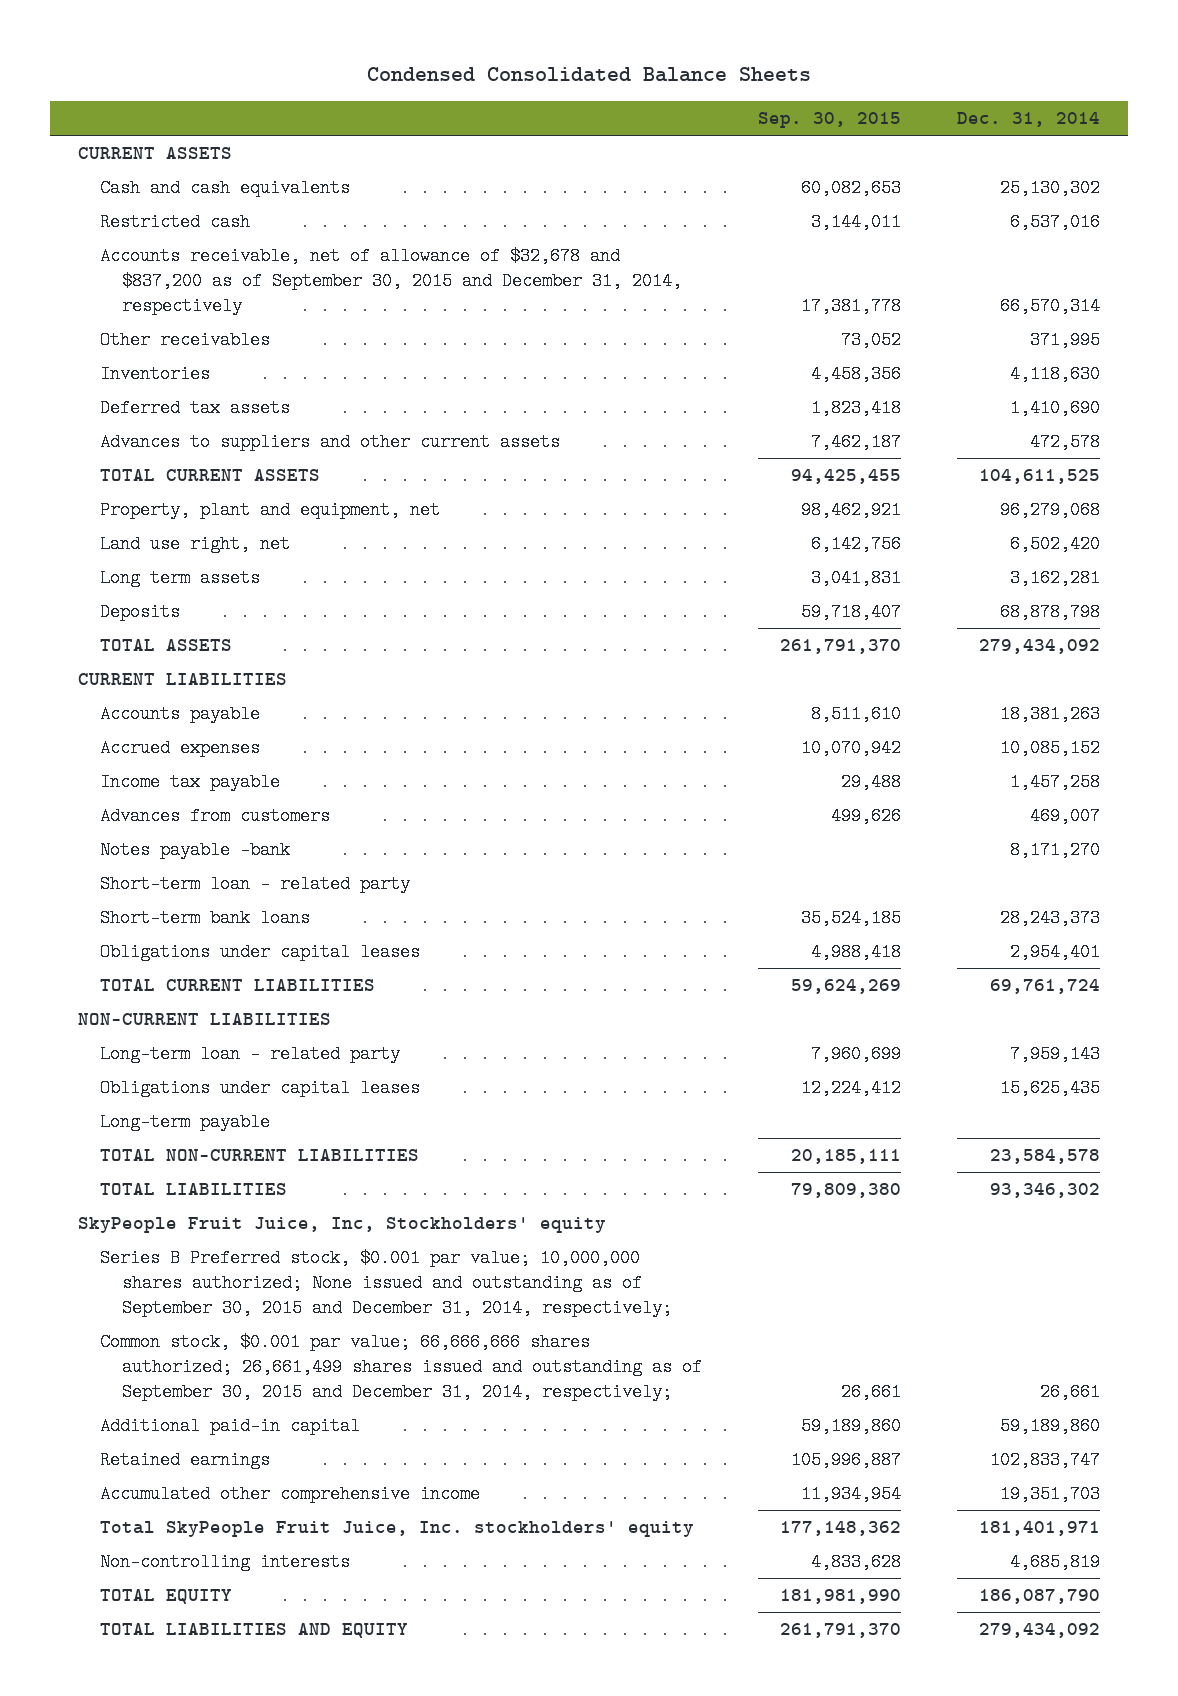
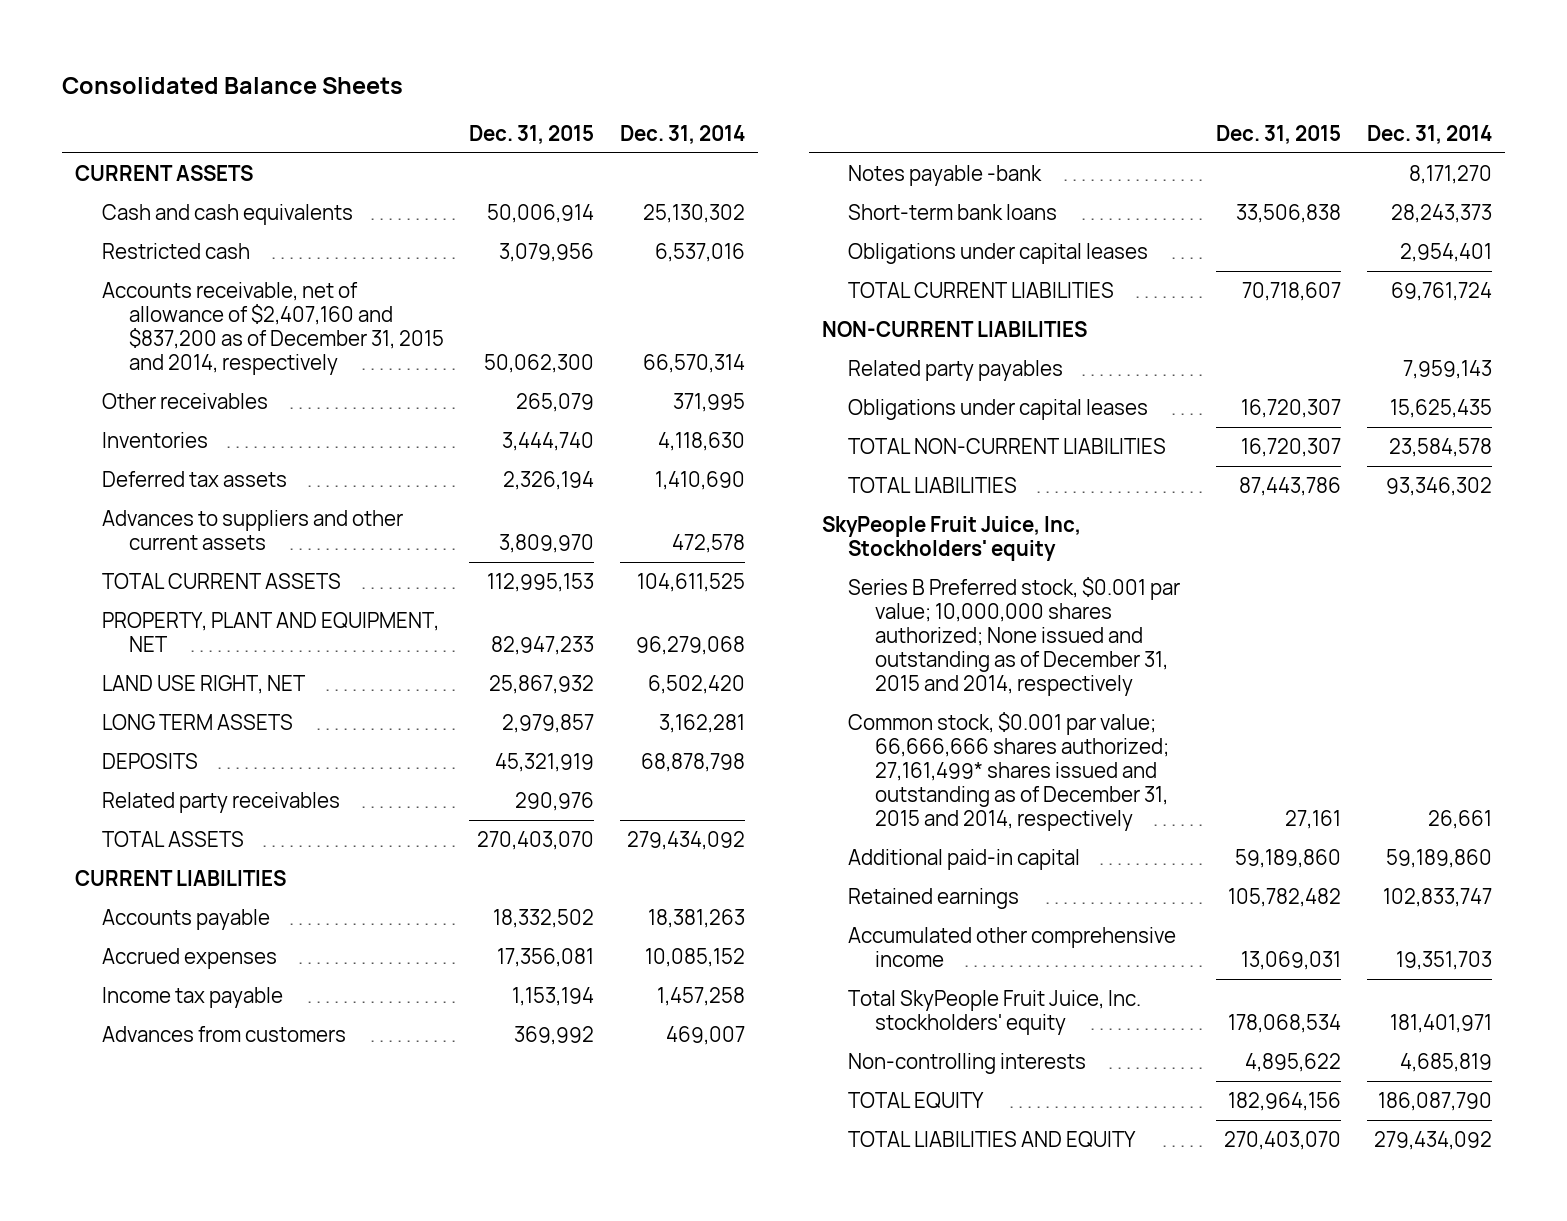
- Condensed Consolidated Balance Sheets
+ Consolidated Balance Sheets
- | Sep. 30, 2015 | Dec. 31, 2014
+ | Dec. 31, 2015 | Dec. 31, 2014
- Accounts receivable, net of allowance of $32,678 and $837,200 as of September 30, 2015 and December 31, 2014, respectively | 17,381,778 | 66,570,314
+ Accounts receivable, net of allowance of $2,407,160 and $837,200 as of December 31, 2015 and 2014, respectively | 50,062,300 | 66,570,314
- Property, plant and equipment, net | 98,462,921 | 96,279,068
- Land use right, net | 6,142,756 | 6,502,420
- Long term assets | 3,041,831 | 3,162,281
- Deposits | 59,718,407 | 68,878,798
+ PROPERTY, PLANT AND EQUIPMENT, NET | 82,947,233 | 96,279,068
+ LAND USE RIGHT, NET | 25,867,932 | 6,502,420
+ LONG TERM ASSETS | 2,979,857 | 3,162,281
+ DEPOSITS | 45,321,919 | 68,878,798
+ Related party receivables | 290,976 |
- Short-term loan - related party
- Long-term loan - related party | 7,960,699 | 7,959,143
+ Related party payables | | 7,959,143
- Long-term payable
- Series B Preferred stock, $0.001 par value; 10,000,000 shares authorized; None issued and outstanding as of September 30, 2015 and December 31, 2014, respectively;
- Common stock, $0.001 par value; 66,666,666 shares authorized; 26,661,499 shares issued and outstanding as of September 30, 2015 and December 31, 2014, respectively; | 26,661 | 26,661
+ Series B Preferred stock, $0.001 par value; 10,000,000 shares authorized; None issued and outstanding as of December 31, 2015 and 2014, respectively
+ Common stock, $0.001 par value; 66,666,666 shares authorized; 27,161,499* shares issued and outstanding as of December 31, 2015 and 2014, respectively | 27,161 | 26,661

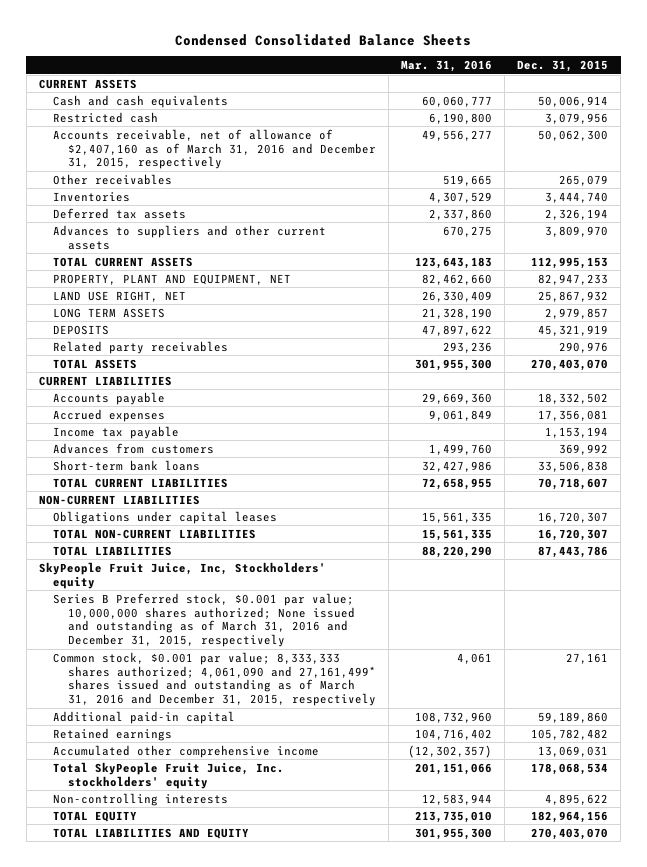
- Consolidated Balance Sheets
+ Condensed Consolidated Balance Sheets
- | Dec. 31, 2015 | Dec. 31, 2014
+ | Mar. 31, 2016 | Dec. 31, 2015
- Accounts receivable, net of allowance of $2,407,160 and $837,200 as of December 31, 2015 and 2014, respectively | 50,062,300 | 66,570,314
+ Accounts receivable, net of allowance of $2,407,160 as of March 31, 2016 and December 31, 2015, respectively | 49,556,277 | 50,062,300
- Notes payable -bank | | 8,171,270
- Obligations under capital leases | | 2,954,401
- Related party payables | | 7,959,143
- Series B Preferred stock, $0.001 par value; 10,000,000 shares authorized; None issued and outstanding as of December 31, 2015 and 2014, respectively
- Common stock, $0.001 par value; 66,666,666 shares authorized; 27,161,499* shares issued and outstanding as of December 31, 2015 and 2014, respectively | 27,161 | 26,661
+ Series B Preferred stock, $0.001 par value; 10,000,000 shares authorized; None issued and outstanding as of March 31, 2016 and December 31, 2015, respectively
+ Common stock, $0.001 par value; 8,333,333 shares authorized; 4,061,090 and 27,161,499* shares issued and outstanding as of March 31, 2016 and December 31, 2015, respectively | 4,061 | 27,161

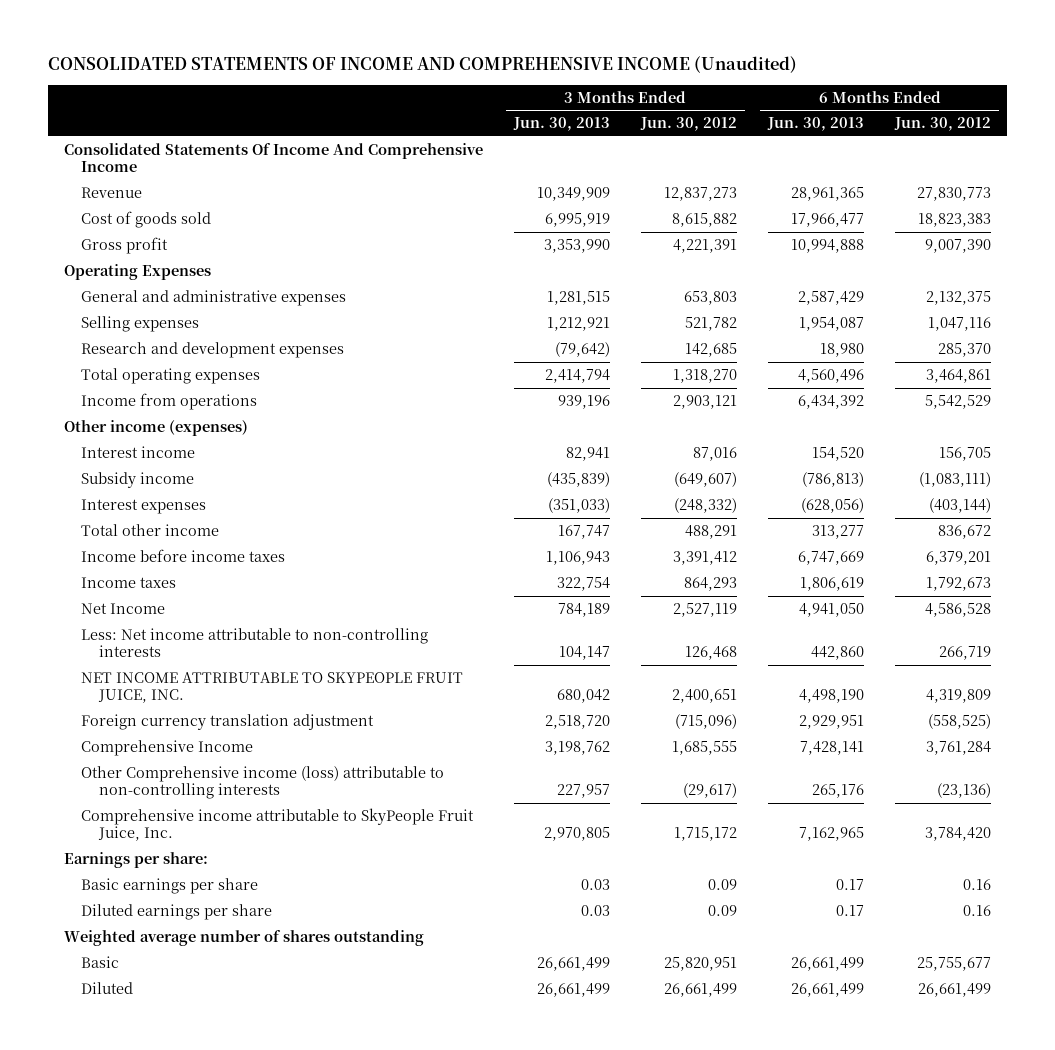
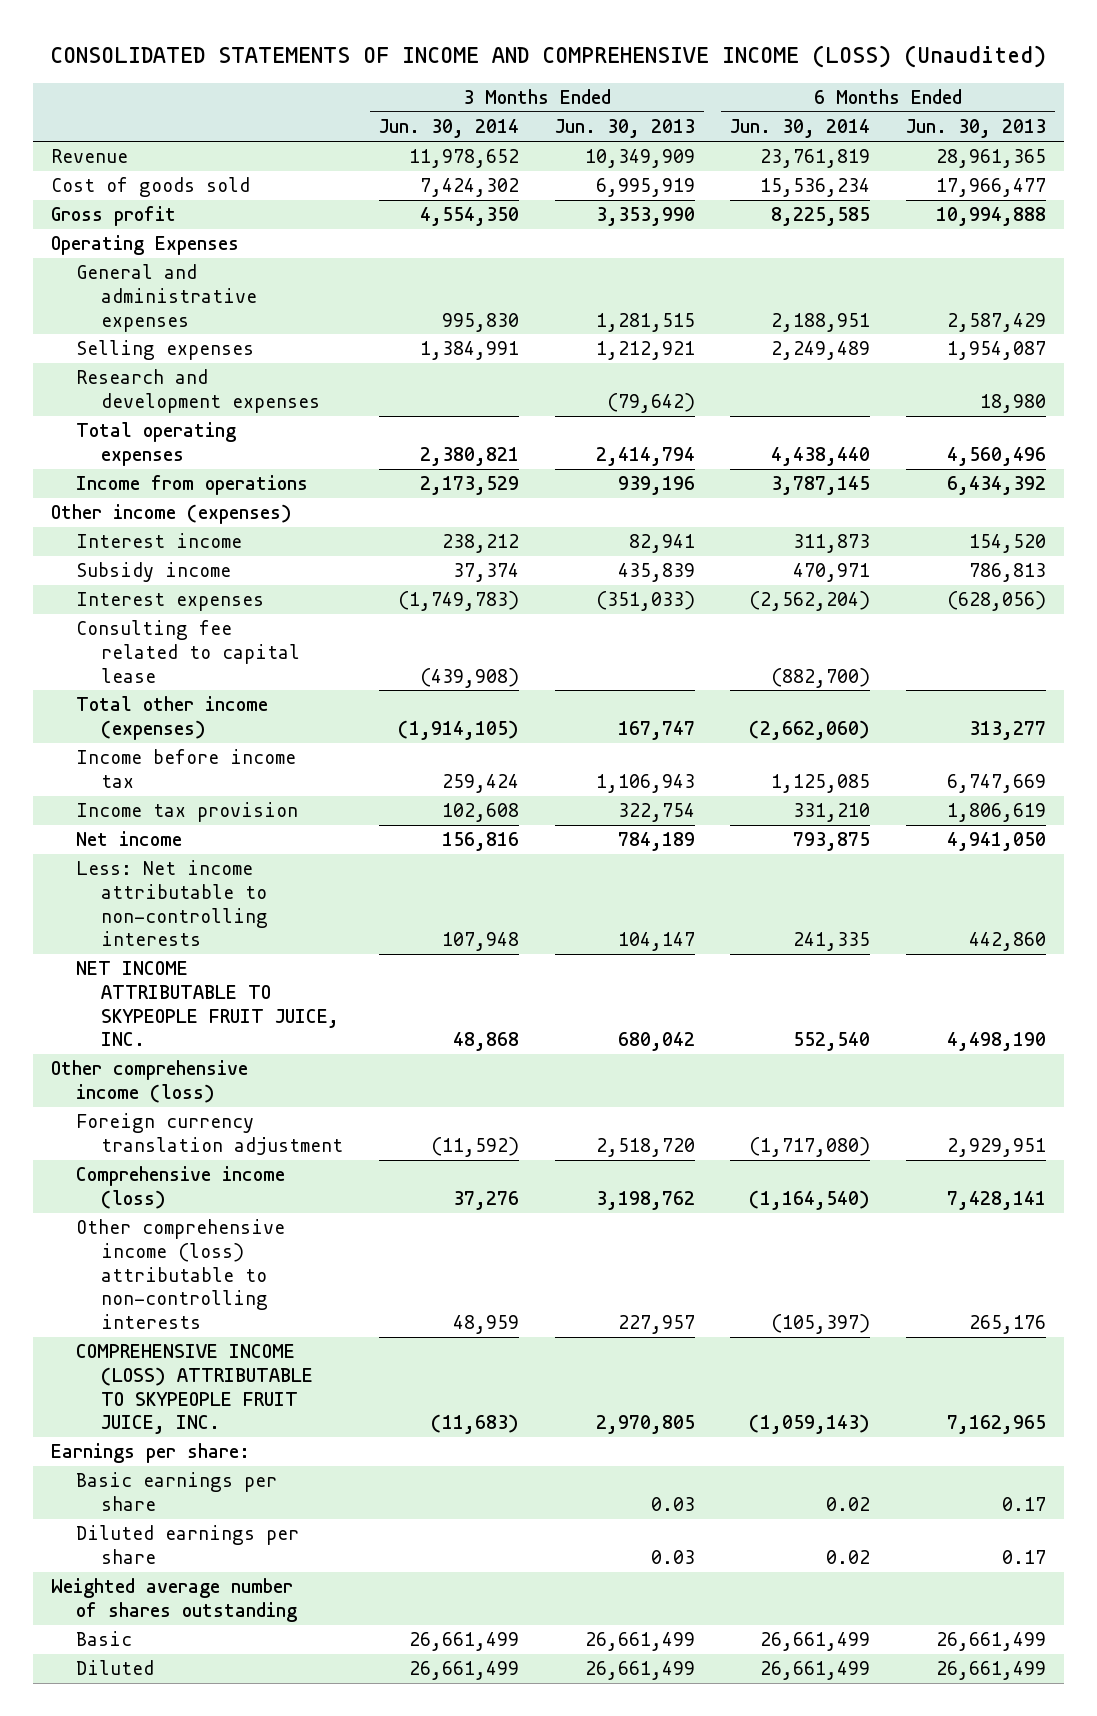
- CONSOLIDATED STATEMENTS OF INCOME AND COMPREHENSIVE INCOME (Unaudited)
+ CONSOLIDATED STATEMENTS OF INCOME AND COMPREHENSIVE INCOME (LOSS) (Unaudited)
- | 3 Months Ended Jun. 30, 2013 | 3 Months Ended Jun. 30, 2012 | 6 Months Ended Jun. 30, 2013 | 6 Months Ended Jun. 30, 2012
+ | 3 Months Ended Jun. 30, 2014 | 3 Months Ended Jun. 30, 2013 | 6 Months Ended Jun. 30, 2014 | 6 Months Ended Jun. 30, 2013
- Consolidated Statements Of Income And Comprehensive Income
- Subsidy income | (435,839) | (649,607) | (786,813) | (1,083,111)
+ Subsidy income | 37,374 | 435,839 | 470,971 | 786,813
- Total other income | 167,747 | 488,291 | 313,277 | 836,672
- Income before income taxes | 1,106,943 | 3,391,412 | 6,747,669 | 6,379,201
- Income taxes | 322,754 | 864,293 | 1,806,619 | 1,792,673
- Net Income | 784,189 | 2,527,119 | 4,941,050 | 4,586,528
+ Consulting fee related to capital lease | (439,908) | | (882,700) |
+ Total other income (expenses) | (1,914,105) | 167,747 | (2,662,060) | 313,277
+ Income before income tax | 259,424 | 1,106,943 | 1,125,085 | 6,747,669
+ Income tax provision | 102,608 | 322,754 | 331,210 | 1,806,619
+ Net income | 156,816 | 784,189 | 793,875 | 4,941,050
+ Other comprehensive income (loss)
- Comprehensive Income | 3,198,762 | 1,685,555 | 7,428,141 | 3,761,284
- Other Comprehensive income (loss) attributable to non-controlling interests | 227,957 | (29,617) | 265,176 | (23,136)
- Comprehensive income attributable to SkyPeople Fruit Juice, Inc. | 2,970,805 | 1,715,172 | 7,162,965 | 3,784,420
+ Comprehensive income (loss) | 37,276 | 3,198,762 | (1,164,540) | 7,428,141
+ Other comprehensive income (loss) attributable to non-controlling interests | 48,959 | 227,957 | (105,397) | 265,176
+ COMPREHENSIVE INCOME (LOSS) ATTRIBUTABLE TO SKYPEOPLE FRUIT JUICE, INC. | (11,683) | 2,970,805 | (1,059,143) | 7,162,965

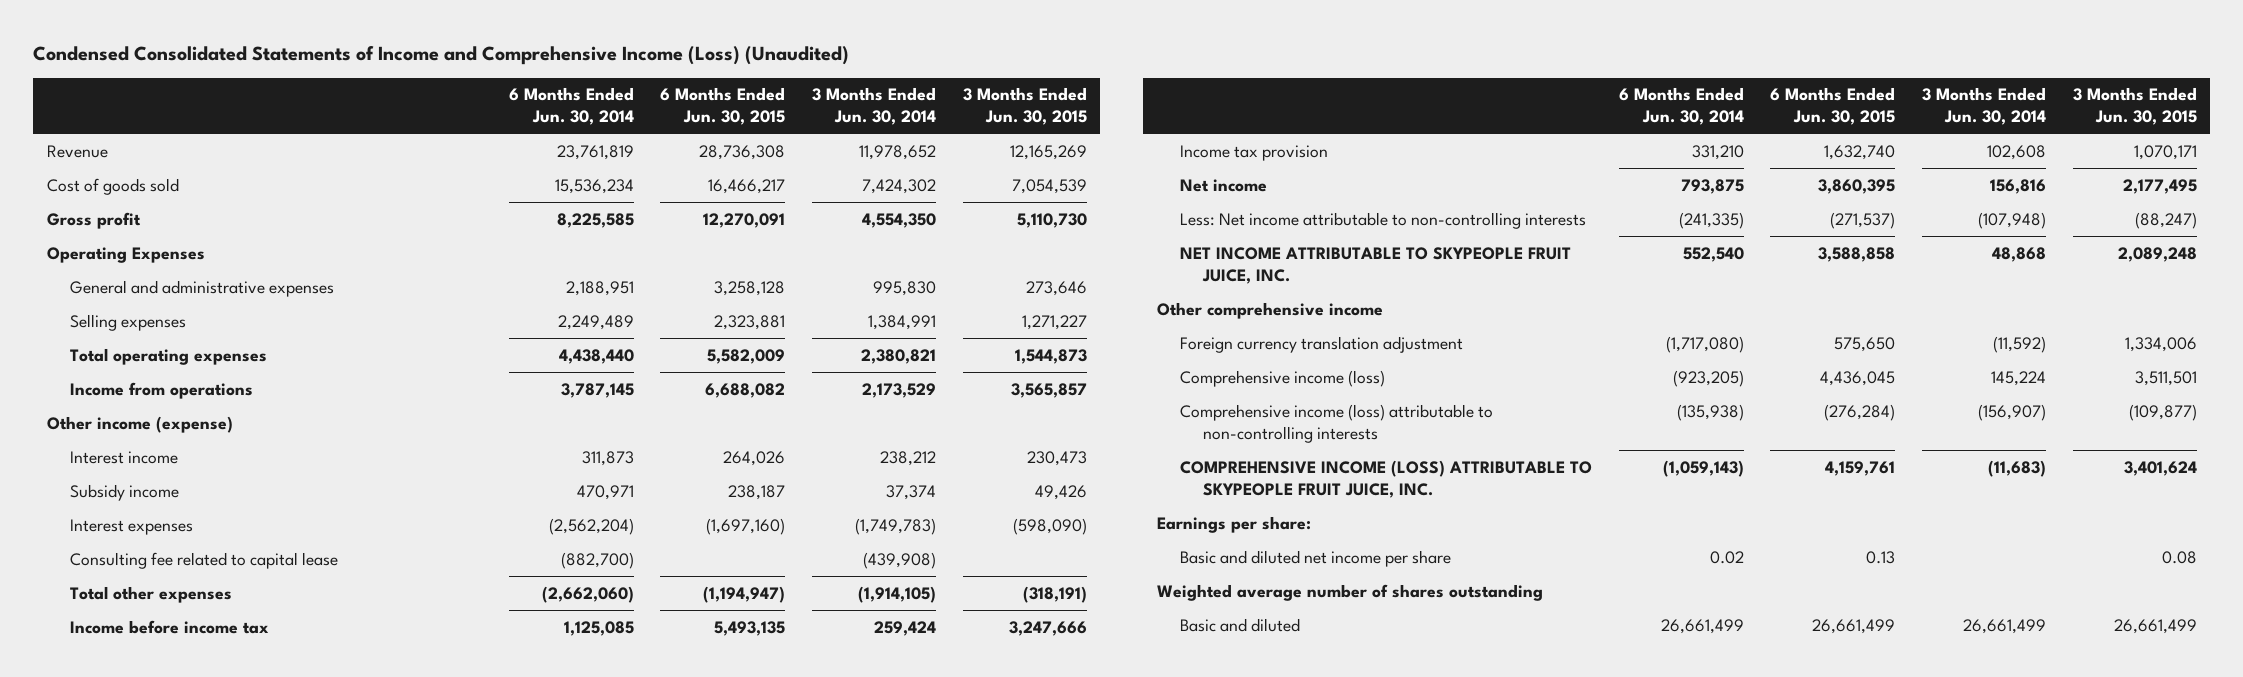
- CONSOLIDATED STATEMENTS OF INCOME AND COMPREHENSIVE INCOME (LOSS) (Unaudited)
+ Condensed Consolidated Statements of Income and Comprehensive Income (Loss) (Unaudited)
- | 3 Months Ended Jun. 30, 2014 | 3 Months Ended Jun. 30, 2013 | 6 Months Ended Jun. 30, 2014 | 6 Months Ended Jun. 30, 2013
+ | 6 Months Ended Jun. 30, 2014 | 6 Months Ended Jun. 30, 2015 | 3 Months Ended Jun. 30, 2014 | 3 Months Ended Jun. 30, 2015
- Research and development expenses | | (79,642) | | 18,980
- Other income (expenses)
+ Other income (expense)
- Total other income (expenses) | (1,914,105) | 167,747 | (2,662,060) | 313,277
+ Total other expenses | (2,662,060) | (1,194,947) | (1,914,105) | (318,191)
- Less: Net income attributable to non-controlling interests | 107,948 | 104,147 | 241,335 | 442,860
+ Less: Net income attributable to non-controlling interests | (241,335) | (271,537) | (107,948) | (88,247)
- Other comprehensive income (loss)
+ Other comprehensive income
- Comprehensive income (loss) | 37,276 | 3,198,762 | (1,164,540) | 7,428,141
- Other comprehensive income (loss) attributable to non-controlling interests | 48,959 | 227,957 | (105,397) | 265,176
+ Comprehensive income (loss) | (923,205) | 4,436,045 | 145,224 | 3,511,501
+ Comprehensive income (loss) attributable to non-controlling interests | (135,938) | (276,284) | (156,907) | (109,877)
- Basic earnings per share | | 0.03 | 0.02 | 0.17
- Diluted earnings per share | | 0.03 | 0.02 | 0.17
+ Basic and diluted net income per share | 0.02 | 0.13 | | 0.08
- Basic | 26,661,499 | 26,661,499 | 26,661,499 | 26,661,499
- Diluted | 26,661,499 | 26,661,499 | 26,661,499 | 26,661,499
+ Basic and diluted | 26,661,499 | 26,661,499 | 26,661,499 | 26,661,499

